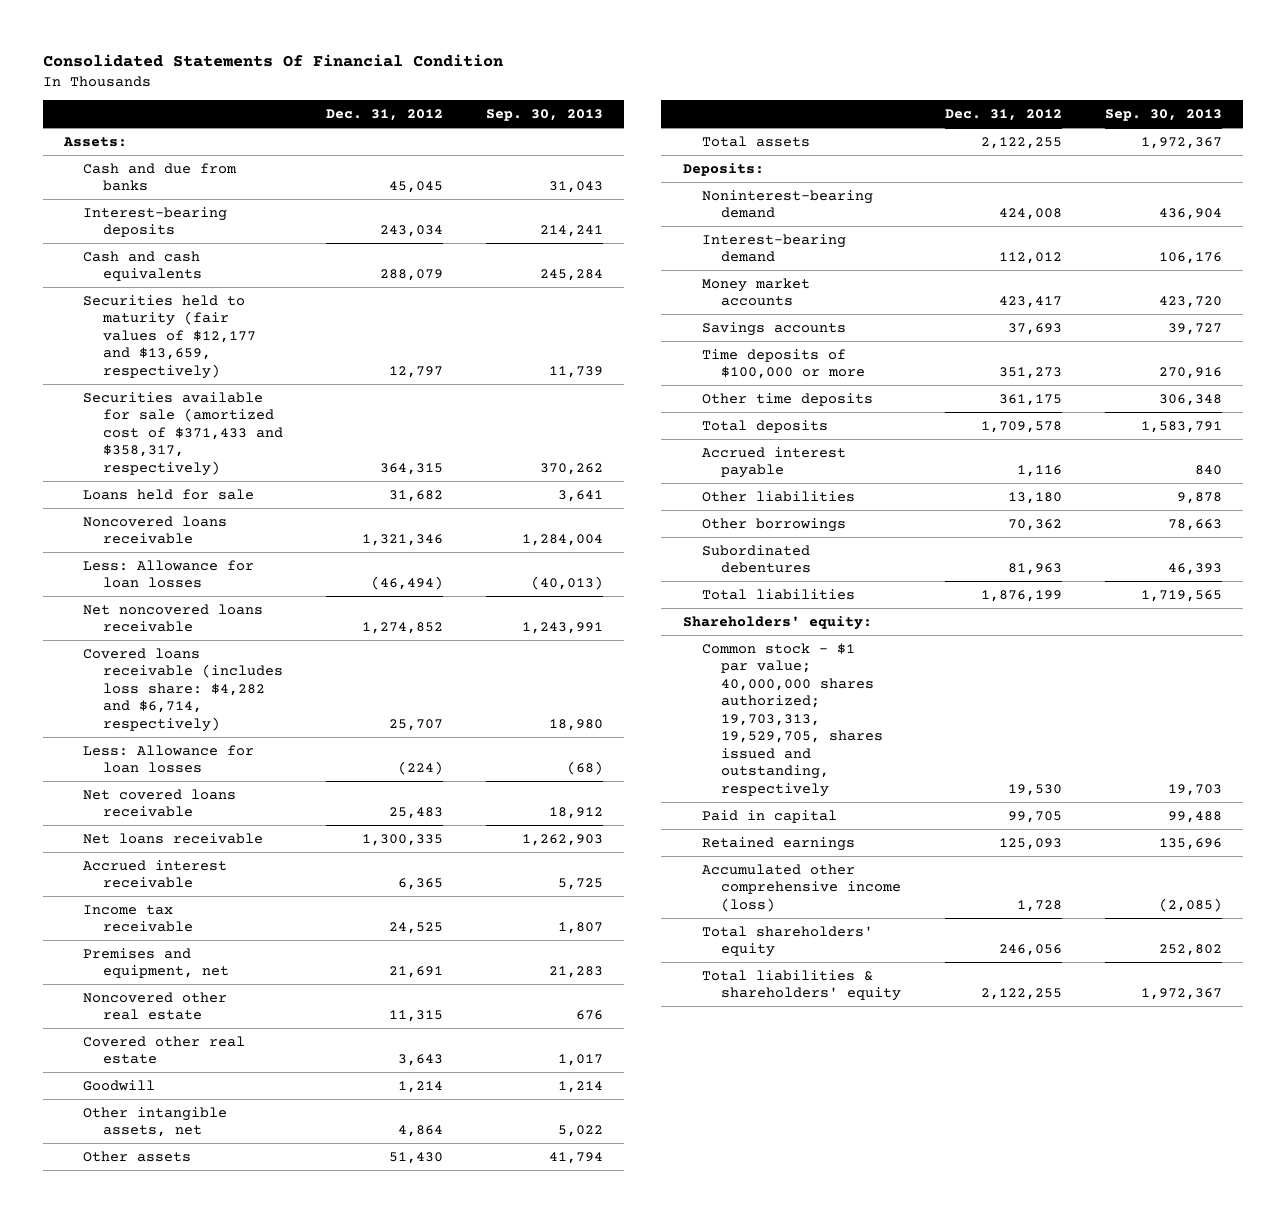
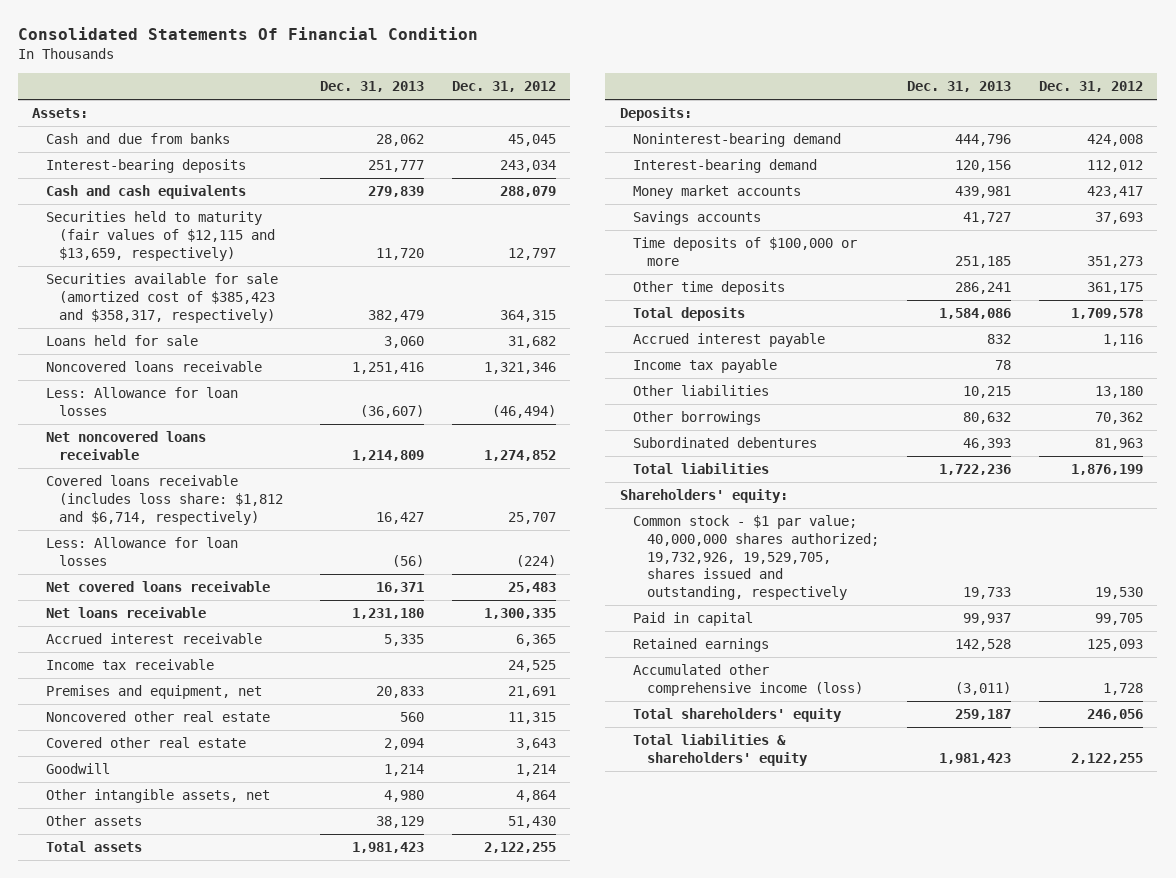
- | Dec. 31, 2012 | Sep. 30, 2013
+ | Dec. 31, 2013 | Dec. 31, 2012
- Securities held to maturity (fair values of $12,177 and $13,659, respectively) | 12,797 | 11,739
- Securities available for sale (amortized cost of $371,433 and $358,317, respectively) | 364,315 | 370,262
+ Securities held to maturity (fair values of $12,115 and $13,659, respectively) | 11,720 | 12,797
+ Securities available for sale (amortized cost of $385,423 and $358,317, respectively) | 382,479 | 364,315
- Covered loans receivable (includes loss share: $4,282 and $6,714, respectively) | 25,707 | 18,980
+ Covered loans receivable (includes loss share: $1,812 and $6,714, respectively) | 16,427 | 25,707
+ Income tax payable | 78 |
- Common stock - $1 par value; 40,000,000 shares authorized; 19,703,313, 19,529,705, shares issued and outstanding, respectively | 19,530 | 19,703
+ Common stock - $1 par value; 40,000,000 shares authorized; 19,732,926, 19,529,705, shares issued and outstanding, respectively | 19,733 | 19,530

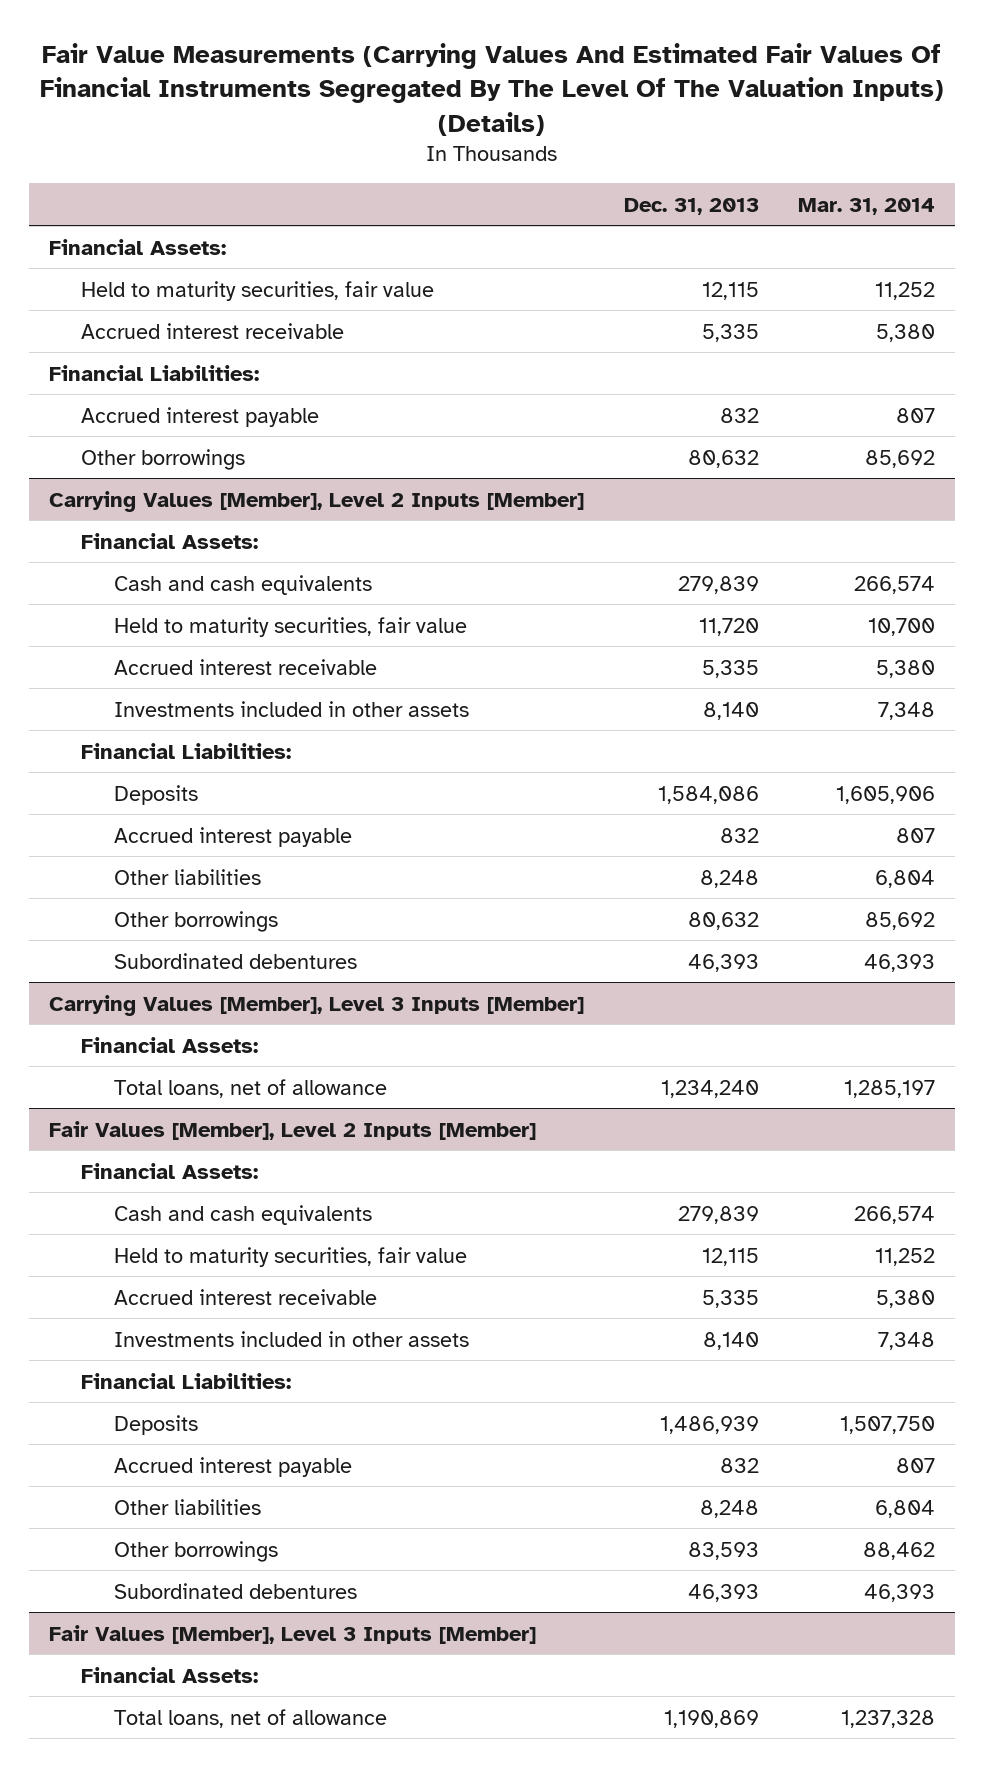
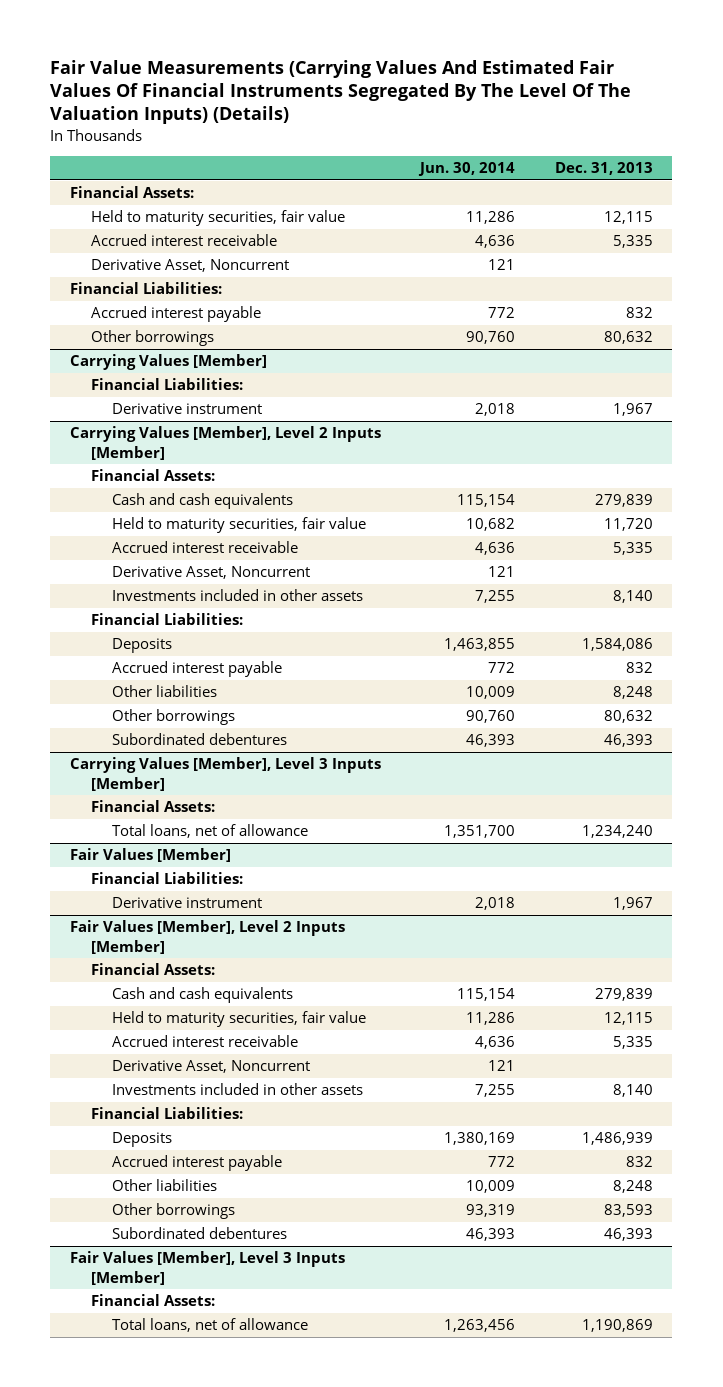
- | Dec. 31, 2013 | Mar. 31, 2014
+ | Jun. 30, 2014 | Dec. 31, 2013
+ Derivative Asset, Noncurrent | 121 |
+ Carrying Values [Member]
+ Financial Liabilities:
+ Derivative instrument | 2,018 | 1,967
@ Carrying Values [Member], Level 2 Inputs [Member]
+ Derivative Asset, Noncurrent | 121 |
+ Fair Values [Member]
+ Financial Liabilities:
+ Derivative instrument | 2,018 | 1,967
@ Fair Values [Member], Level 2 Inputs [Member]
+ Derivative Asset, Noncurrent | 121 |

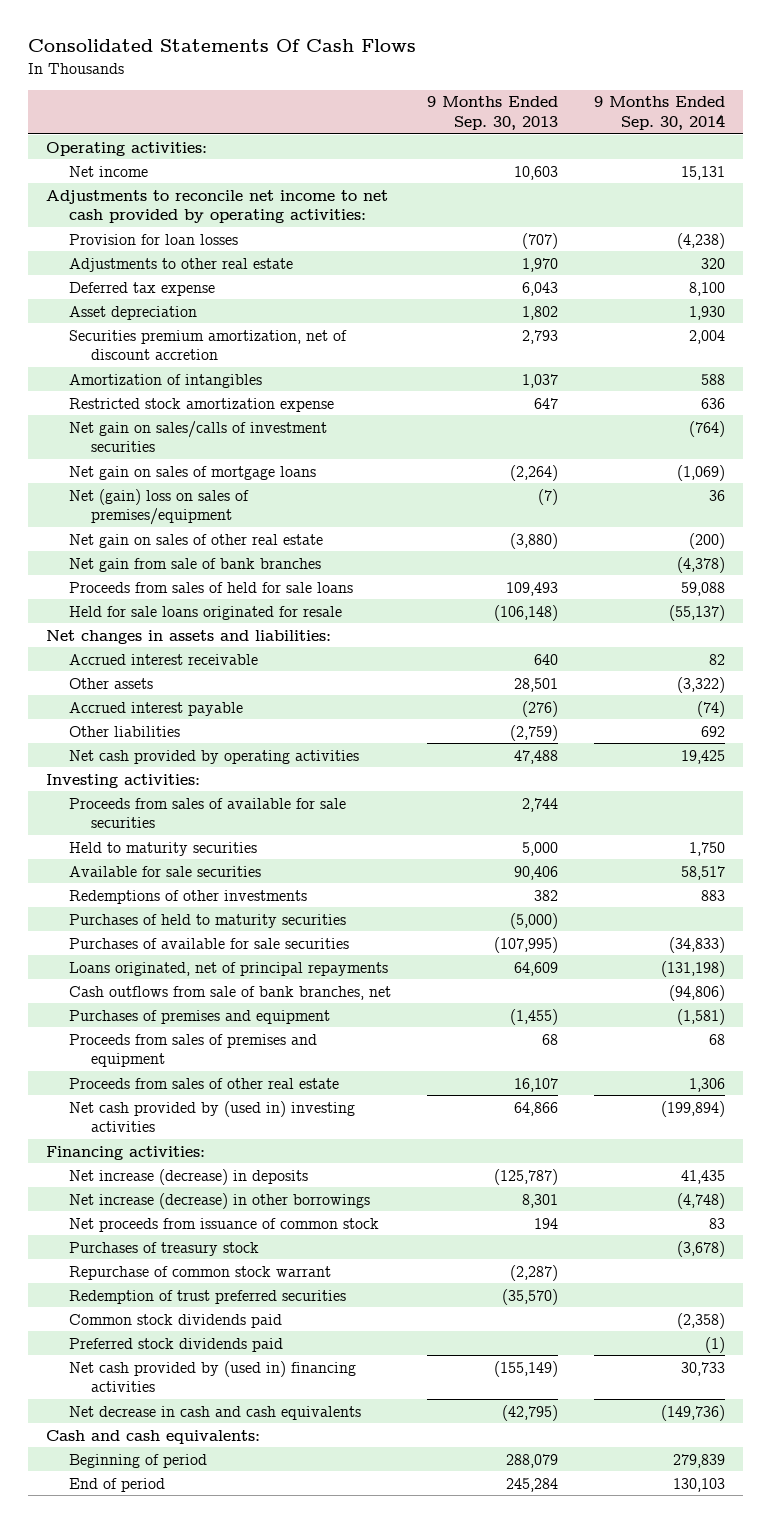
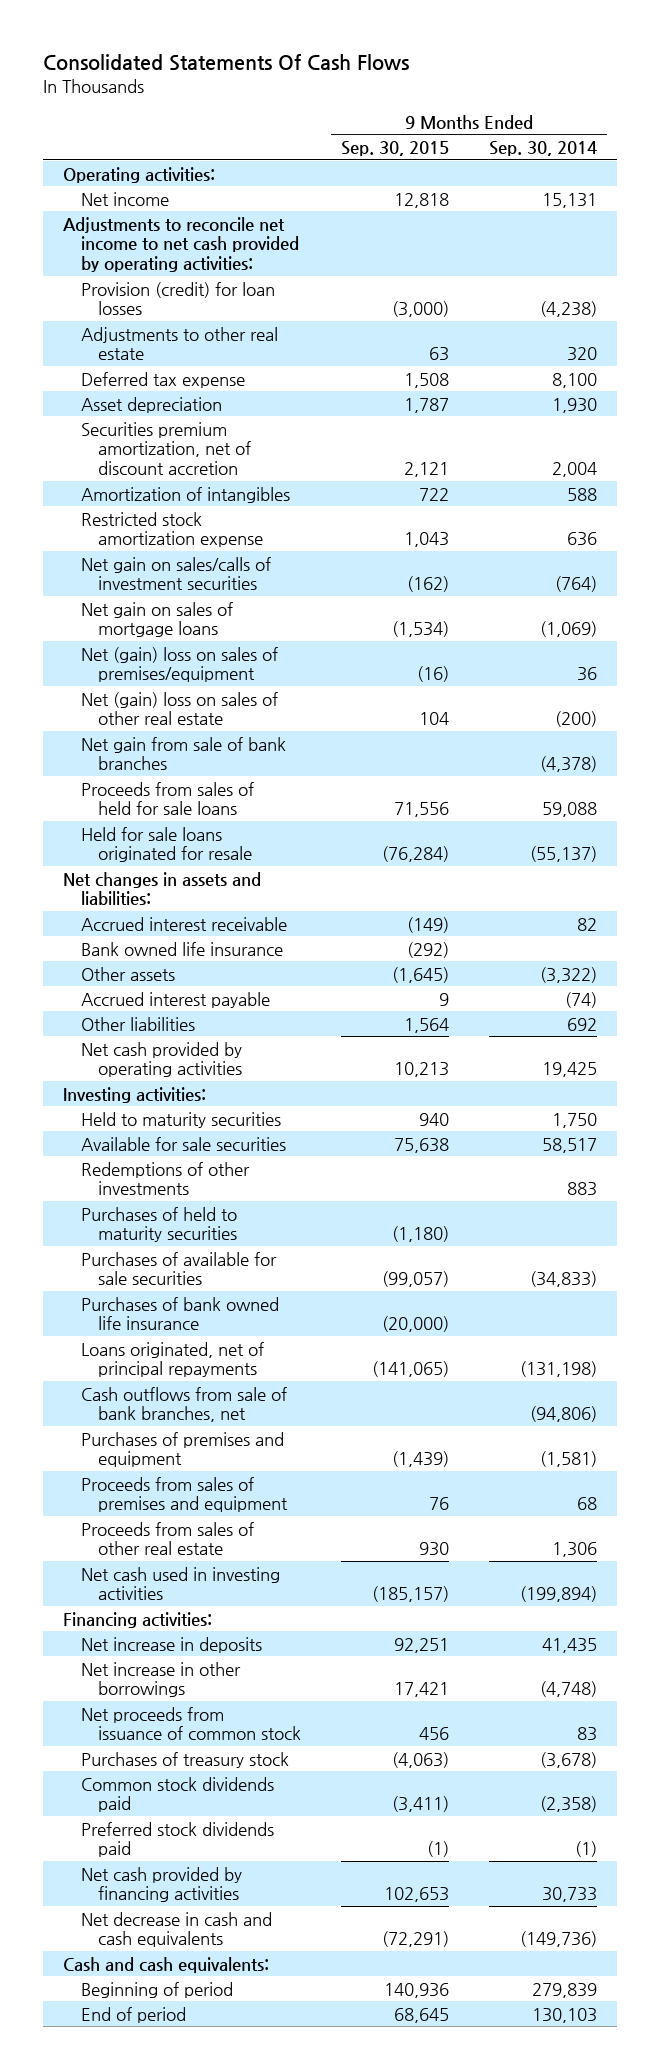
- | 9 Months Ended Sep. 30, 2013 | 9 Months Ended Sep. 30, 2014
+ | 9 Months Ended Sep. 30, 2015 | 9 Months Ended Sep. 30, 2014
- Provision for loan losses | (707) | (4,238)
+ Provision (credit) for loan losses | (3,000) | (4,238)
- Net gain on sales of other real estate | (3,880) | (200)
+ Net (gain) loss on sales of other real estate | 104 | (200)
+ Bank owned life insurance | (292) |
- Proceeds from sales of available for sale securities | 2,744 |
+ Purchases of bank owned life insurance | (20,000) |
- Net cash provided by (used in) investing activities | 64,866 | (199,894)
+ Net cash used in investing activities | (185,157) | (199,894)
- Net increase (decrease) in deposits | (125,787) | 41,435
- Net increase (decrease) in other borrowings | 8,301 | (4,748)
+ Net increase in deposits | 92,251 | 41,435
+ Net increase in other borrowings | 17,421 | (4,748)
- Repurchase of common stock warrant | (2,287) |
- Redemption of trust preferred securities | (35,570) |
- Net cash provided by (used in) financing activities | (155,149) | 30,733
+ Net cash provided by financing activities | 102,653 | 30,733

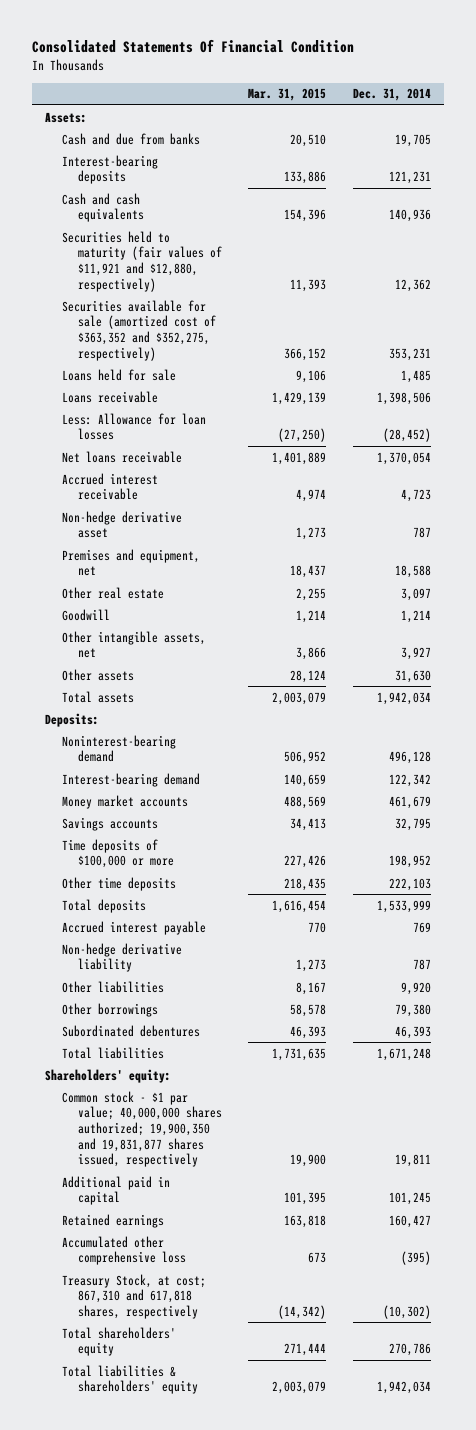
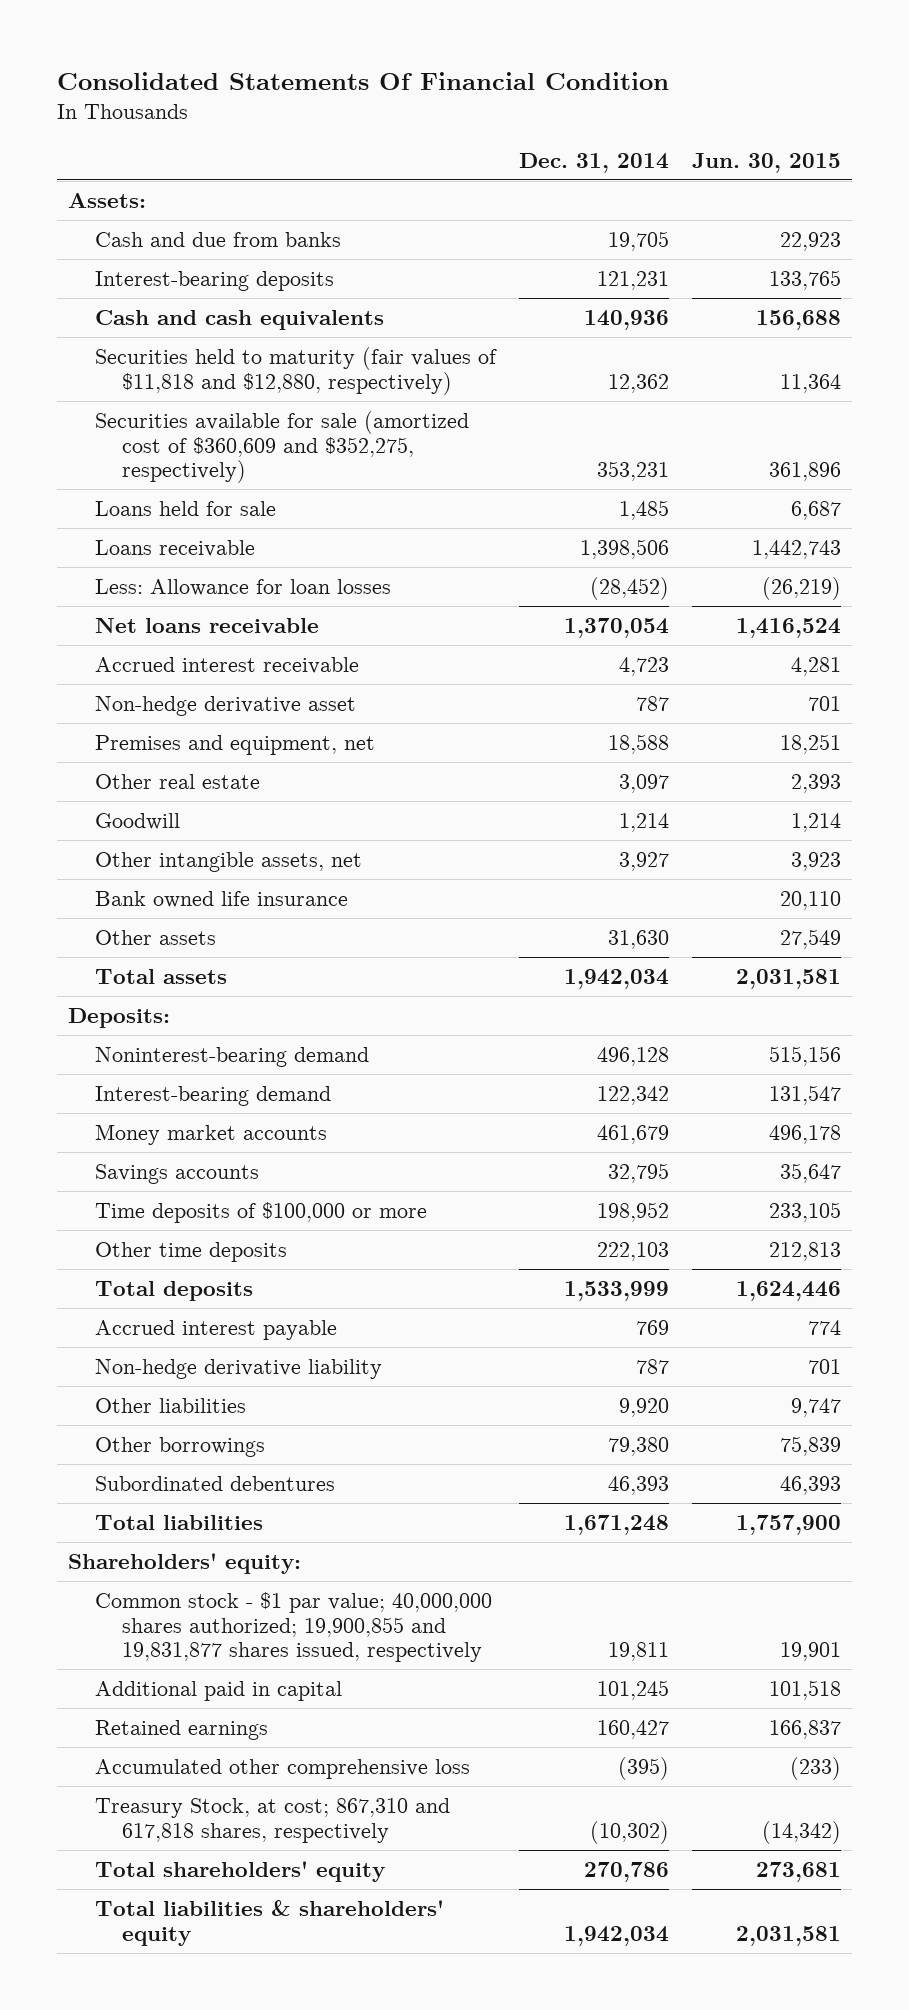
- | Mar. 31, 2015 | Dec. 31, 2014
+ | Dec. 31, 2014 | Jun. 30, 2015
- Securities held to maturity (fair values of $11,921 and $12,880, respectively) | 11,393 | 12,362
- Securities available for sale (amortized cost of $363,352 and $352,275, respectively) | 366,152 | 353,231
+ Securities held to maturity (fair values of $11,818 and $12,880, respectively) | 12,362 | 11,364
+ Securities available for sale (amortized cost of $360,609 and $352,275, respectively) | 353,231 | 361,896
+ Bank owned life insurance | | 20,110
- Common stock - $1 par value; 40,000,000 shares authorized; 19,900,350 and 19,831,877 shares issued, respectively | 19,900 | 19,811
+ Common stock - $1 par value; 40,000,000 shares authorized; 19,900,855 and 19,831,877 shares issued, respectively | 19,811 | 19,901

